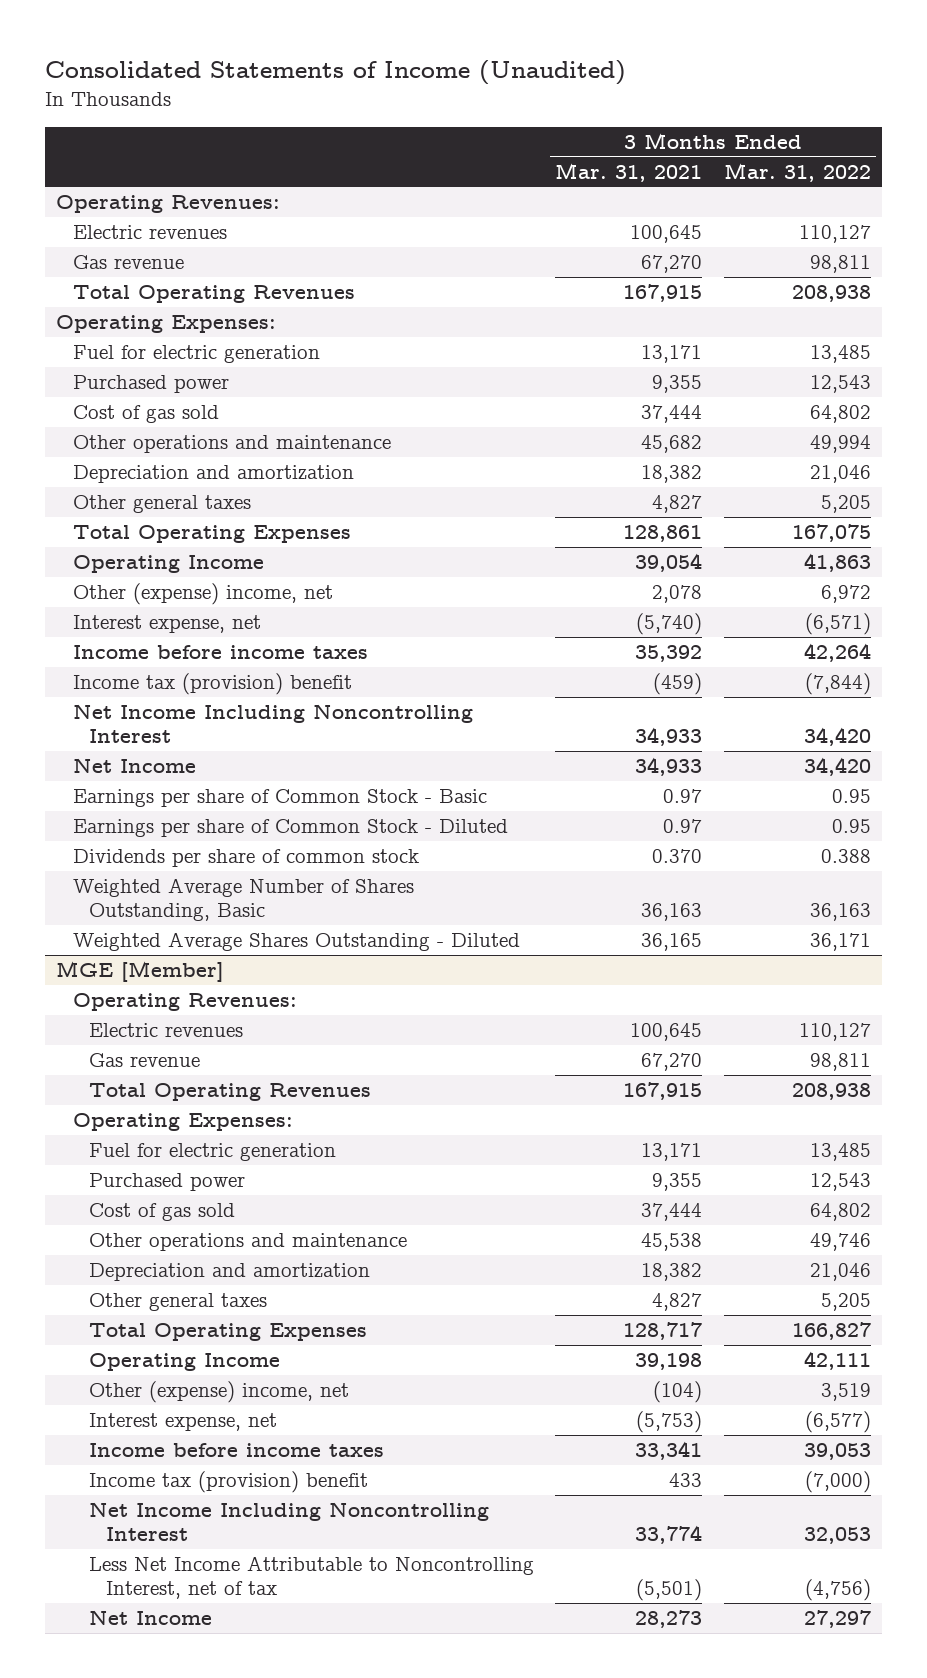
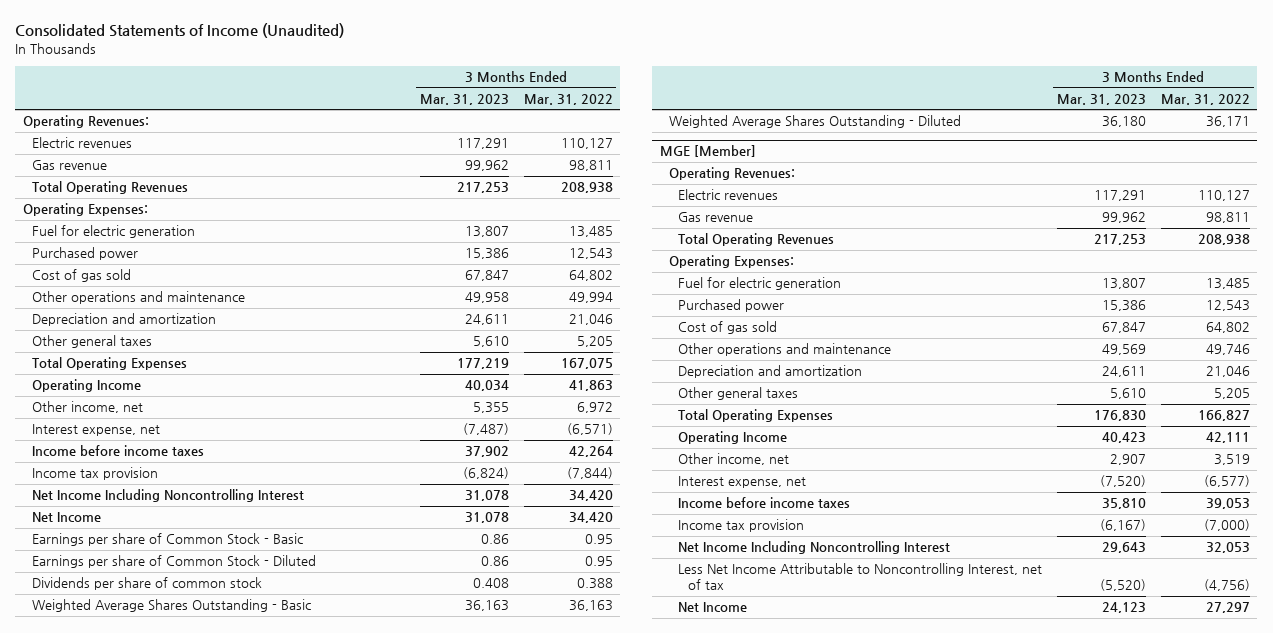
- | 3 Months Ended Mar. 31, 2021 | 3 Months Ended Mar. 31, 2022
+ | 3 Months Ended Mar. 31, 2023 | 3 Months Ended Mar. 31, 2022
- Other (expense) income, net | 2,078 | 6,972
+ Other income, net | 5,355 | 6,972
- Income tax (provision) benefit | (459) | (7,844)
+ Income tax provision | (6,824) | (7,844)
- Weighted Average Number of Shares Outstanding, Basic | 36,163 | 36,163
+ Weighted Average Shares Outstanding - Basic | 36,163 | 36,163
@ MGE [Member]
- Other (expense) income, net | (104) | 3,519
+ Other income, net | 2,907 | 3,519
- Income tax (provision) benefit | 433 | (7,000)
+ Income tax provision | (6,167) | (7,000)

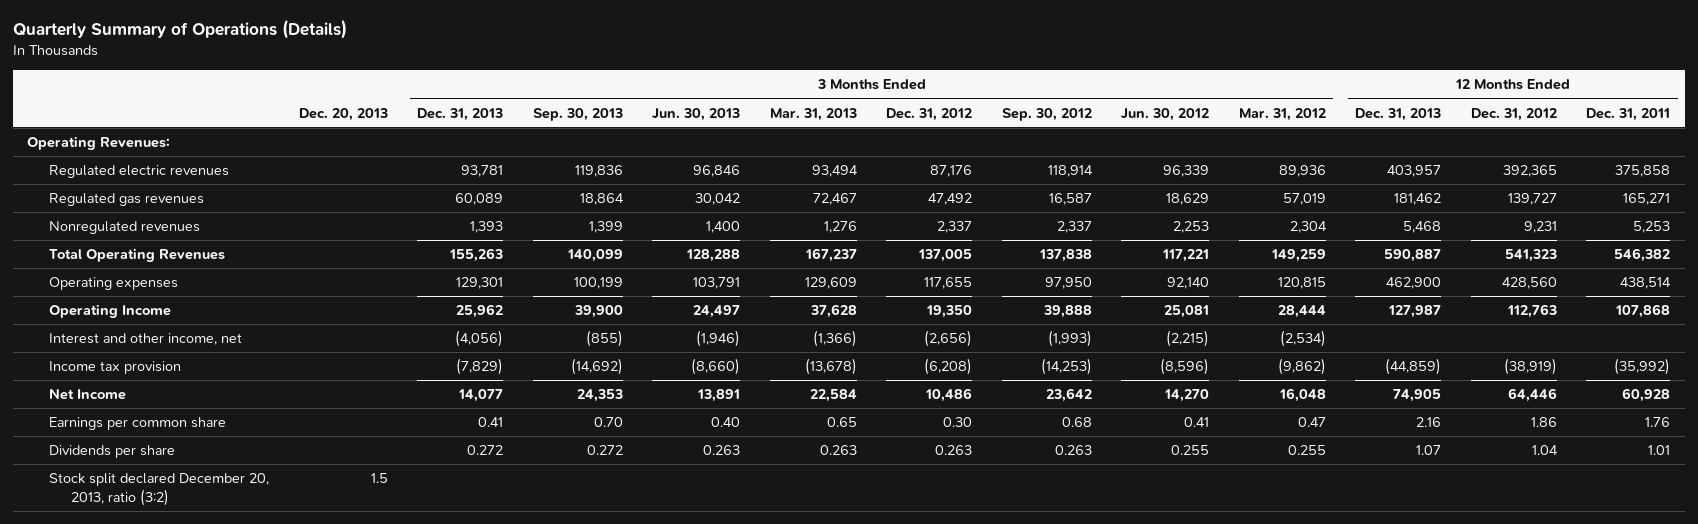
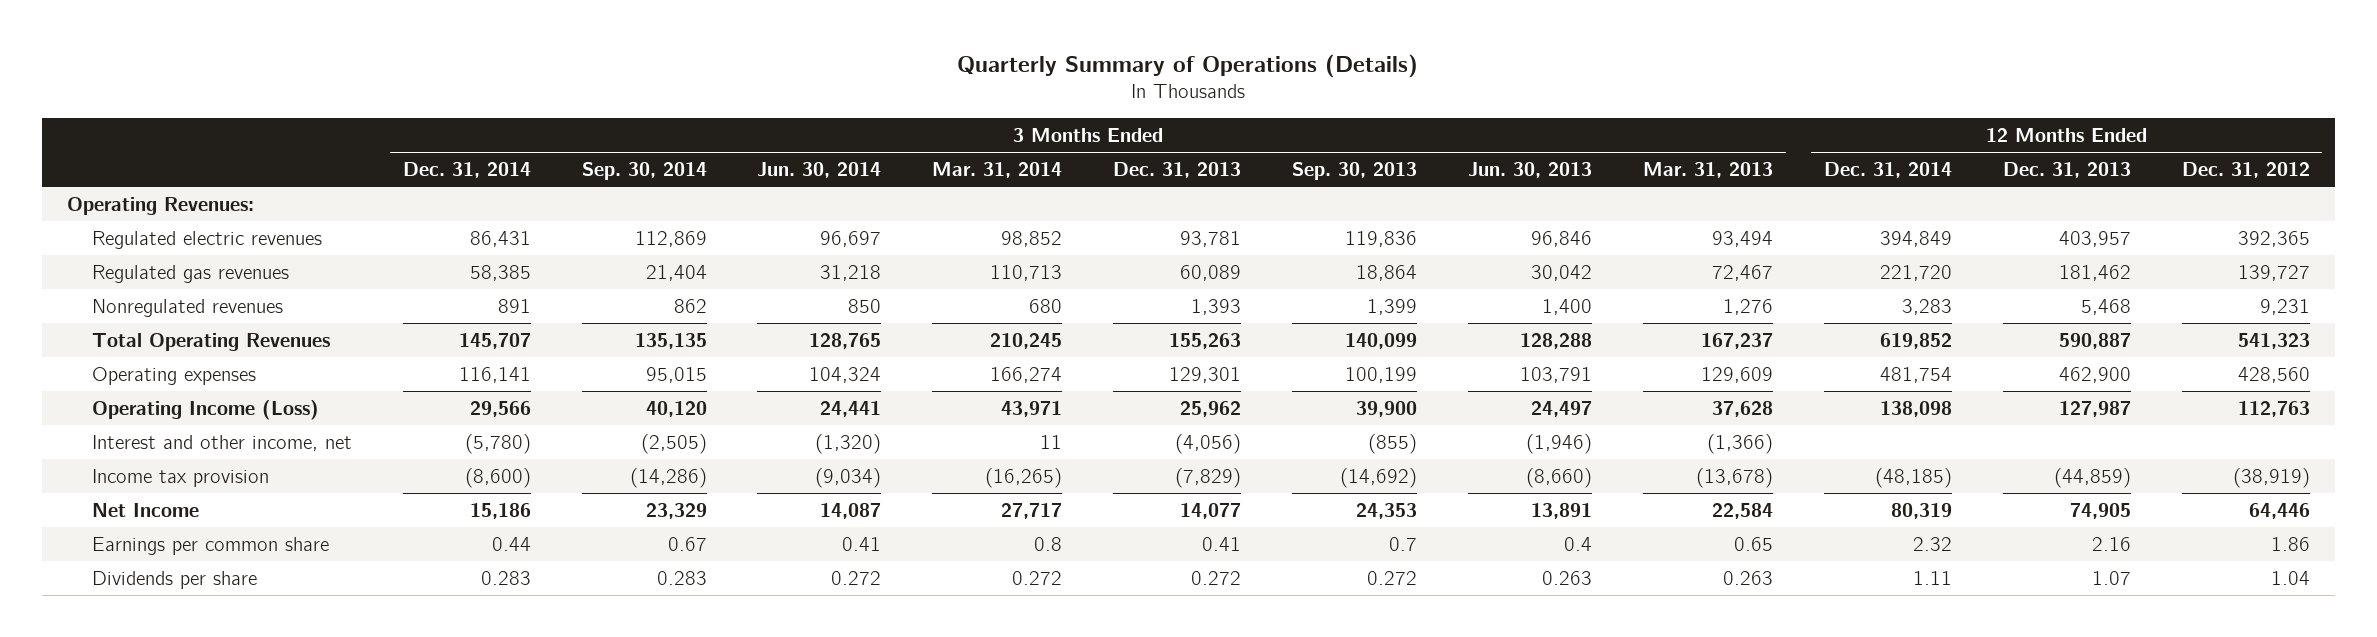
- | Dec. 20, 2013 | 3 Months Ended Dec. 31, 2013 | 3 Months Ended Sep. 30, 2013 | 3 Months Ended Jun. 30, 2013 | 3 Months Ended Mar. 31, 2013 | 3 Months Ended Dec. 31, 2012 | 3 Months Ended Sep. 30, 2012 | 3 Months Ended Jun. 30, 2012 | 3 Months Ended Mar. 31, 2012 | 12 Months Ended Dec. 31, 2013 | 12 Months Ended Dec. 31, 2012 | 12 Months Ended Dec. 31, 2011
+ | 3 Months Ended Dec. 31, 2014 | 3 Months Ended Sep. 30, 2014 | 3 Months Ended Jun. 30, 2014 | 3 Months Ended Mar. 31, 2014 | 3 Months Ended Dec. 31, 2013 | 3 Months Ended Sep. 30, 2013 | 3 Months Ended Jun. 30, 2013 | 3 Months Ended Mar. 31, 2013 | 12 Months Ended Dec. 31, 2014 | 12 Months Ended Dec. 31, 2013 | 12 Months Ended Dec. 31, 2012
- Operating Income | | 25,962 | 39,900 | 24,497 | 37,628 | 19,350 | 39,888 | 25,081 | 28,444 | 127,987 | 112,763 | 107,868
+ Operating Income (Loss) | 29,566 | 40,120 | 24,441 | 43,971 | 25,962 | 39,900 | 24,497 | 37,628 | 138,098 | 127,987 | 112,763
- Earnings per common share | | 0.41 | 0.70 | 0.40 | 0.65 | 0.30 | 0.68 | 0.41 | 0.47 | 2.16 | 1.86 | 1.76
+ Earnings per common share | 0.44 | 0.67 | 0.41 | 0.8 | 0.41 | 0.7 | 0.4 | 0.65 | 2.32 | 2.16 | 1.86
- Stock split declared December 20, 2013, ratio (3:2) | 1.5 | | | | | | | | | | |

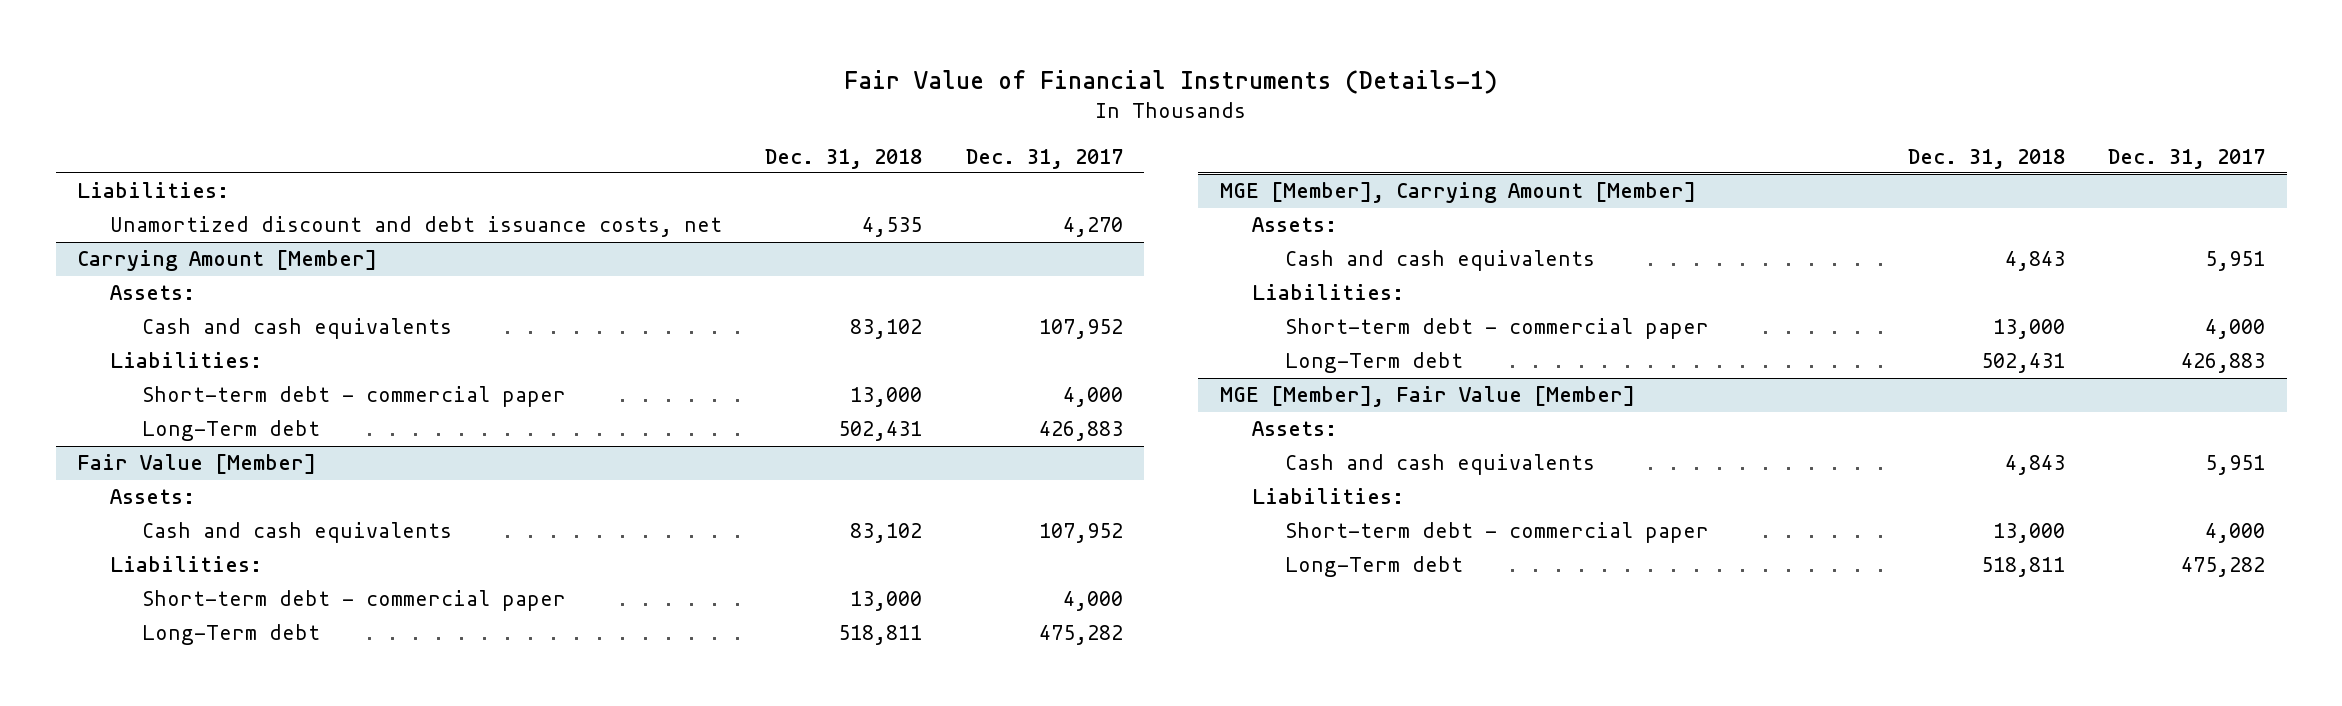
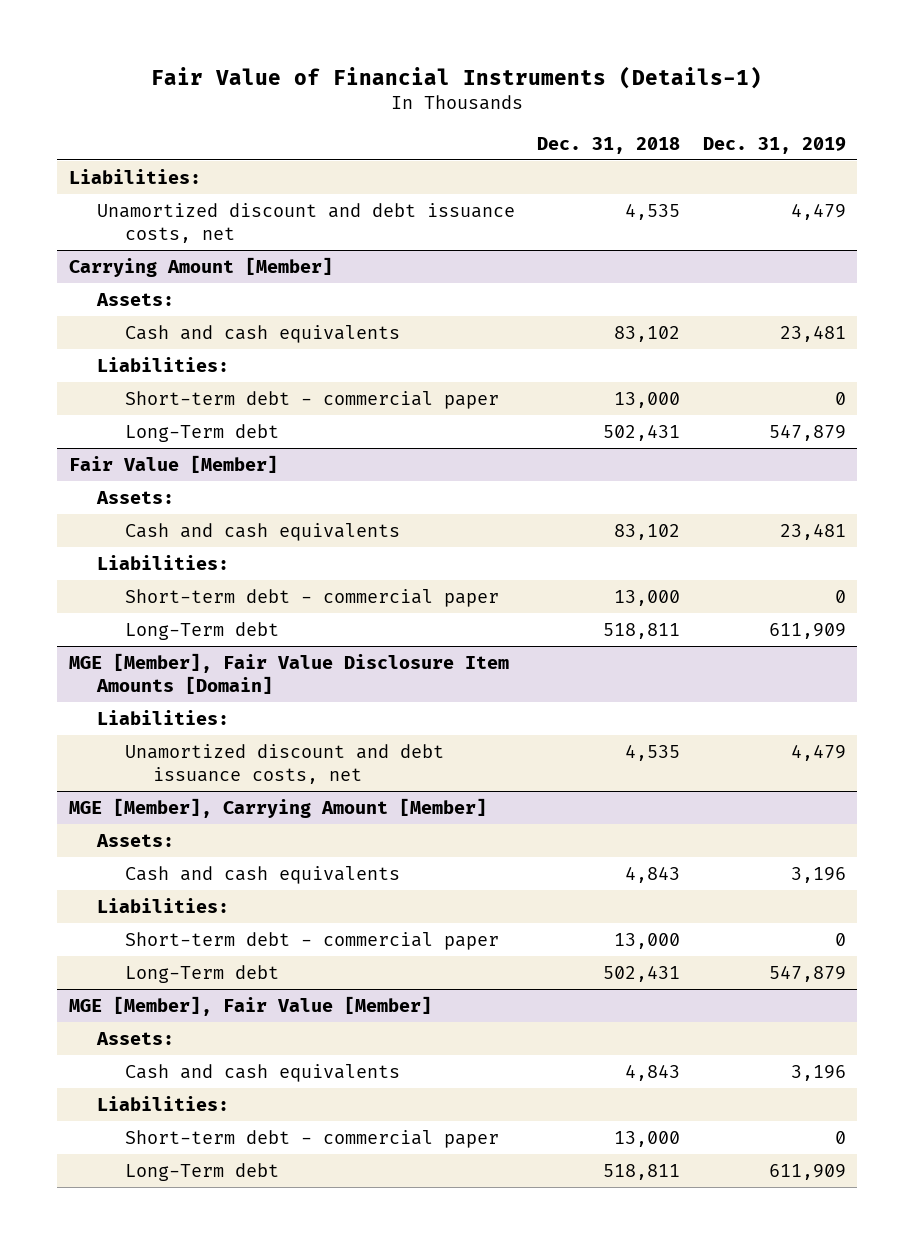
- | Dec. 31, 2018 | Dec. 31, 2017
+ | Dec. 31, 2018 | Dec. 31, 2019
+ MGE [Member], Fair Value Disclosure Item Amounts [Domain]
+ Liabilities:
+ Unamortized discount and debt issuance costs, net | 4,535 | 4,479

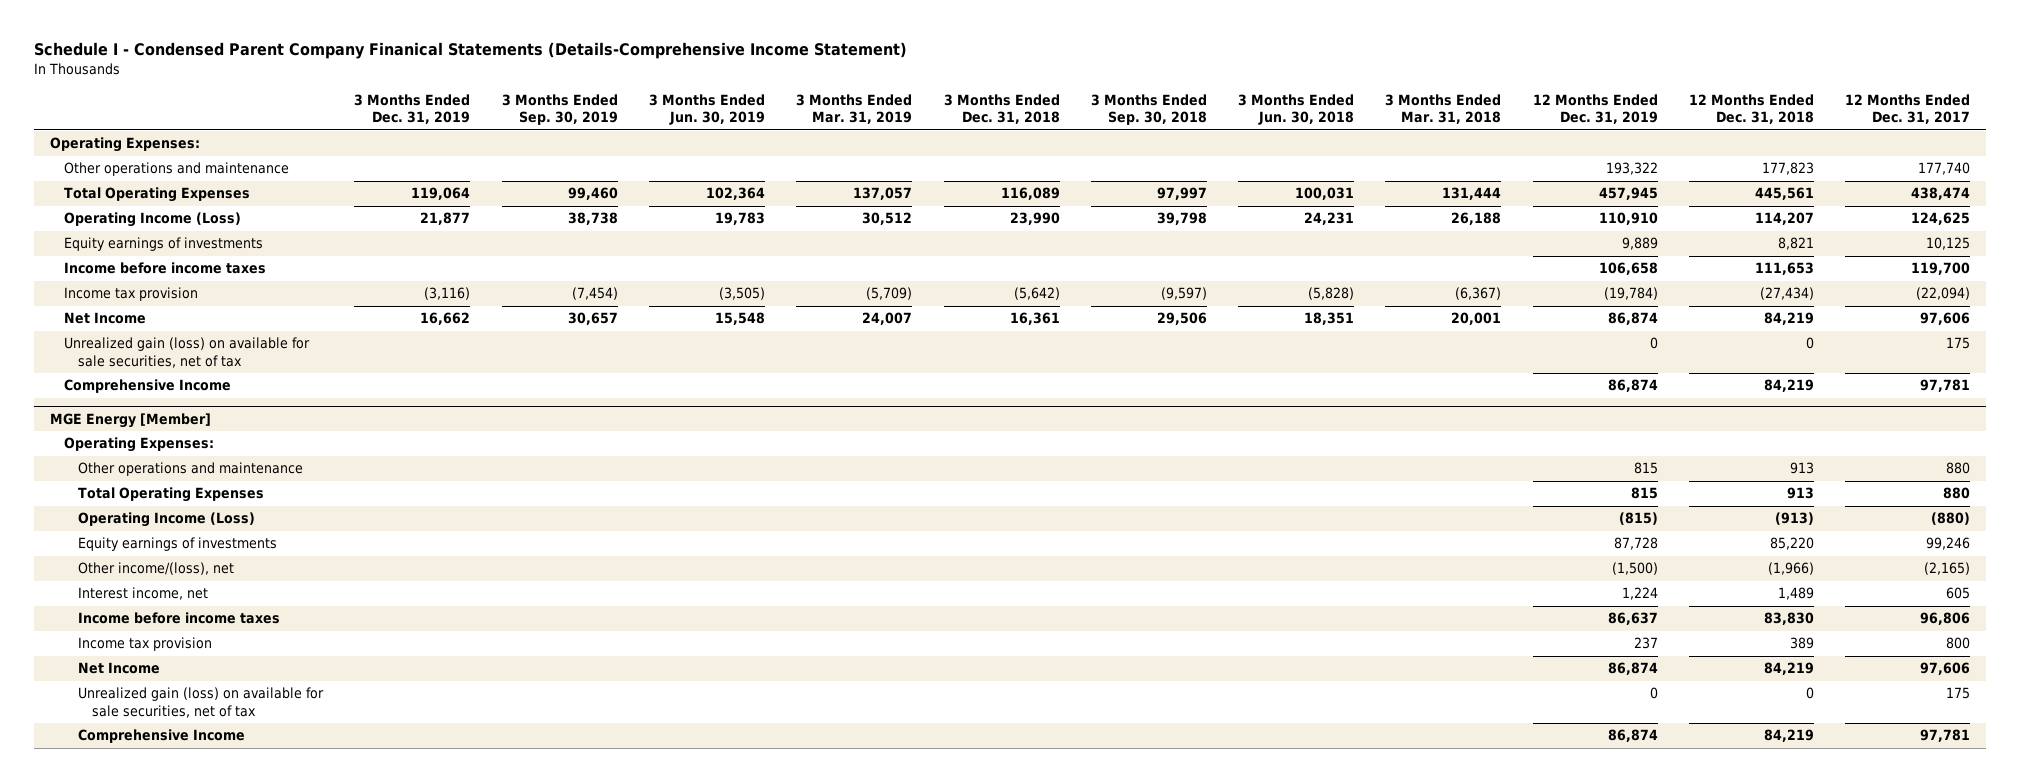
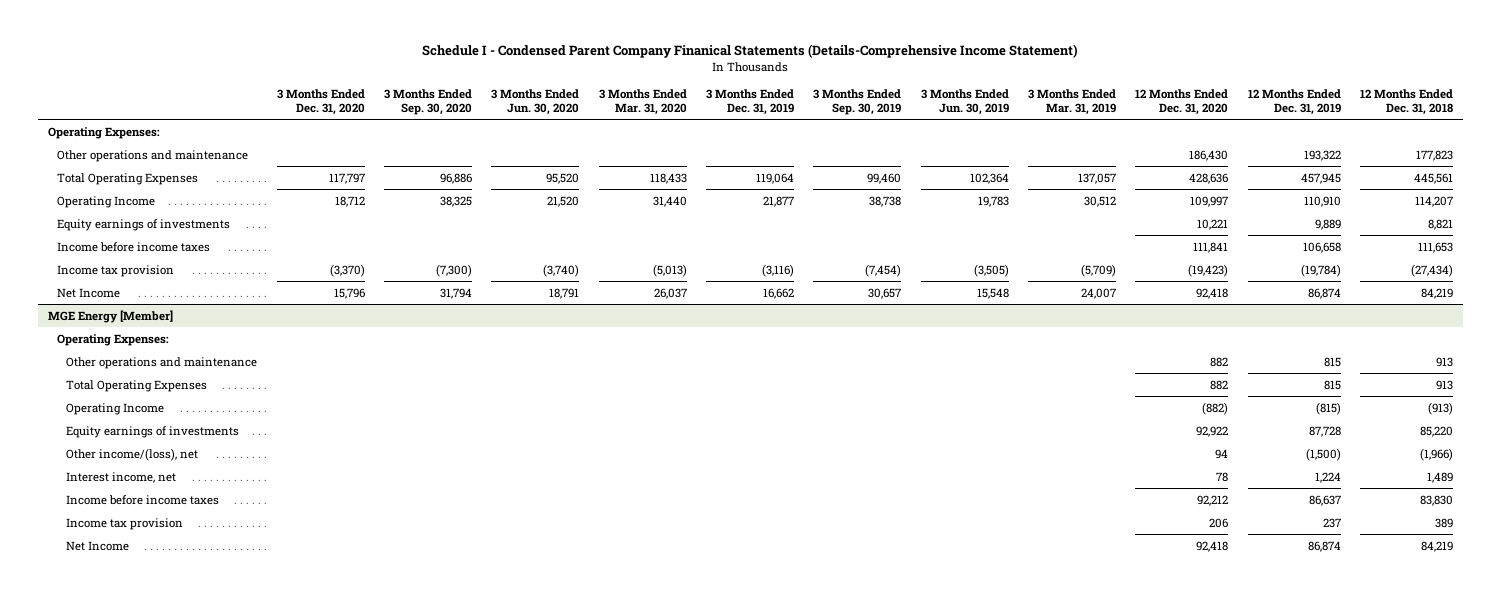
- | 3 Months Ended Dec. 31, 2019 | 3 Months Ended Sep. 30, 2019 | 3 Months Ended Jun. 30, 2019 | 3 Months Ended Mar. 31, 2019 | 3 Months Ended Dec. 31, 2018 | 3 Months Ended Sep. 30, 2018 | 3 Months Ended Jun. 30, 2018 | 3 Months Ended Mar. 31, 2018 | 12 Months Ended Dec. 31, 2019 | 12 Months Ended Dec. 31, 2018 | 12 Months Ended Dec. 31, 2017
+ | 3 Months Ended Dec. 31, 2020 | 3 Months Ended Sep. 30, 2020 | 3 Months Ended Jun. 30, 2020 | 3 Months Ended Mar. 31, 2020 | 3 Months Ended Dec. 31, 2019 | 3 Months Ended Sep. 30, 2019 | 3 Months Ended Jun. 30, 2019 | 3 Months Ended Mar. 31, 2019 | 12 Months Ended Dec. 31, 2020 | 12 Months Ended Dec. 31, 2019 | 12 Months Ended Dec. 31, 2018
- Operating Income (Loss) | 21,877 | 38,738 | 19,783 | 30,512 | 23,990 | 39,798 | 24,231 | 26,188 | 110,910 | 114,207 | 124,625
+ Operating Income | 18,712 | 38,325 | 21,520 | 31,440 | 21,877 | 38,738 | 19,783 | 30,512 | 109,997 | 110,910 | 114,207
- Unrealized gain (loss) on available for sale securities, net of tax | | | | | | | | | 0 | 0 | 175
- Comprehensive Income | | | | | | | | | 86,874 | 84,219 | 97,781
@ MGE Energy [Member]
- Operating Income (Loss) | | | | | | | | | (815) | (913) | (880)
+ Operating Income | | | | | | | | | (882) | (815) | (913)
- Unrealized gain (loss) on available for sale securities, net of tax | | | | | | | | | 0 | 0 | 175
- Comprehensive Income | | | | | | | | | 86,874 | 84,219 | 97,781

